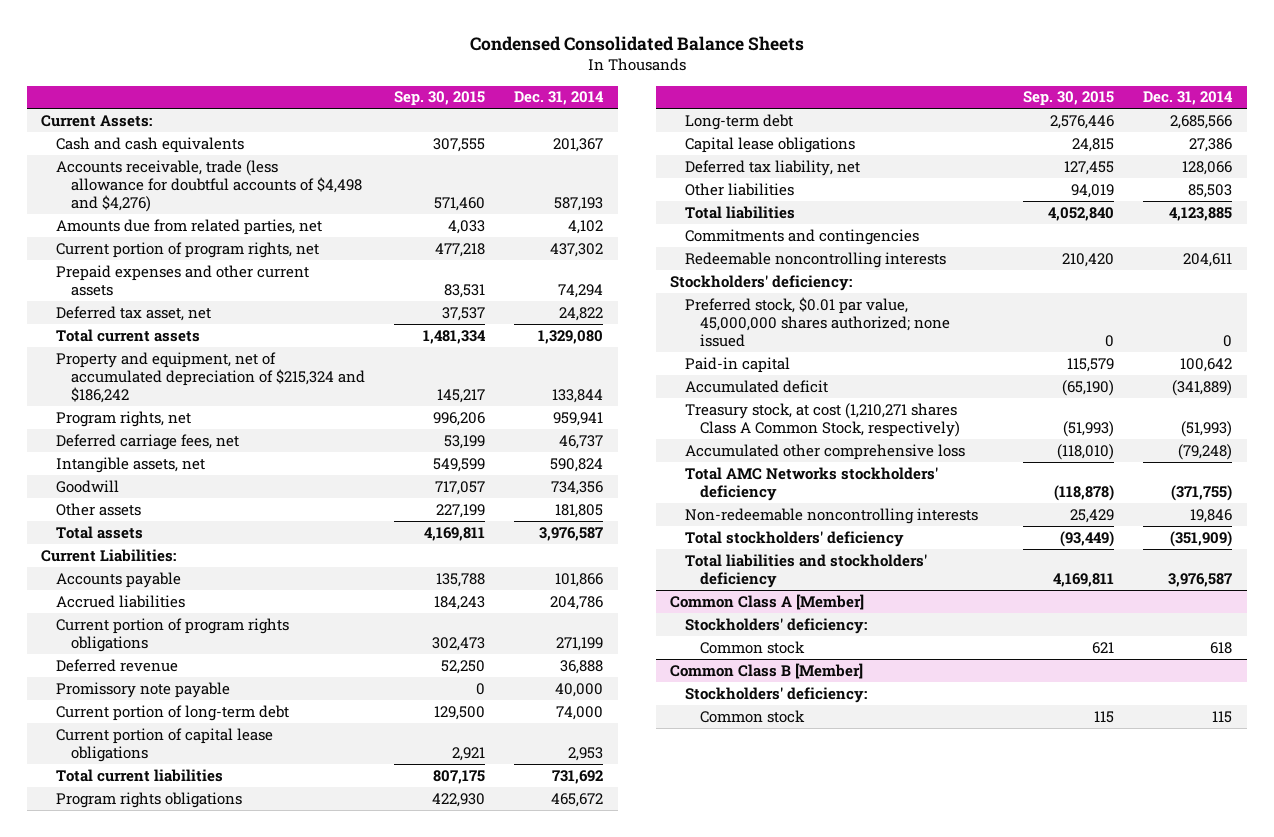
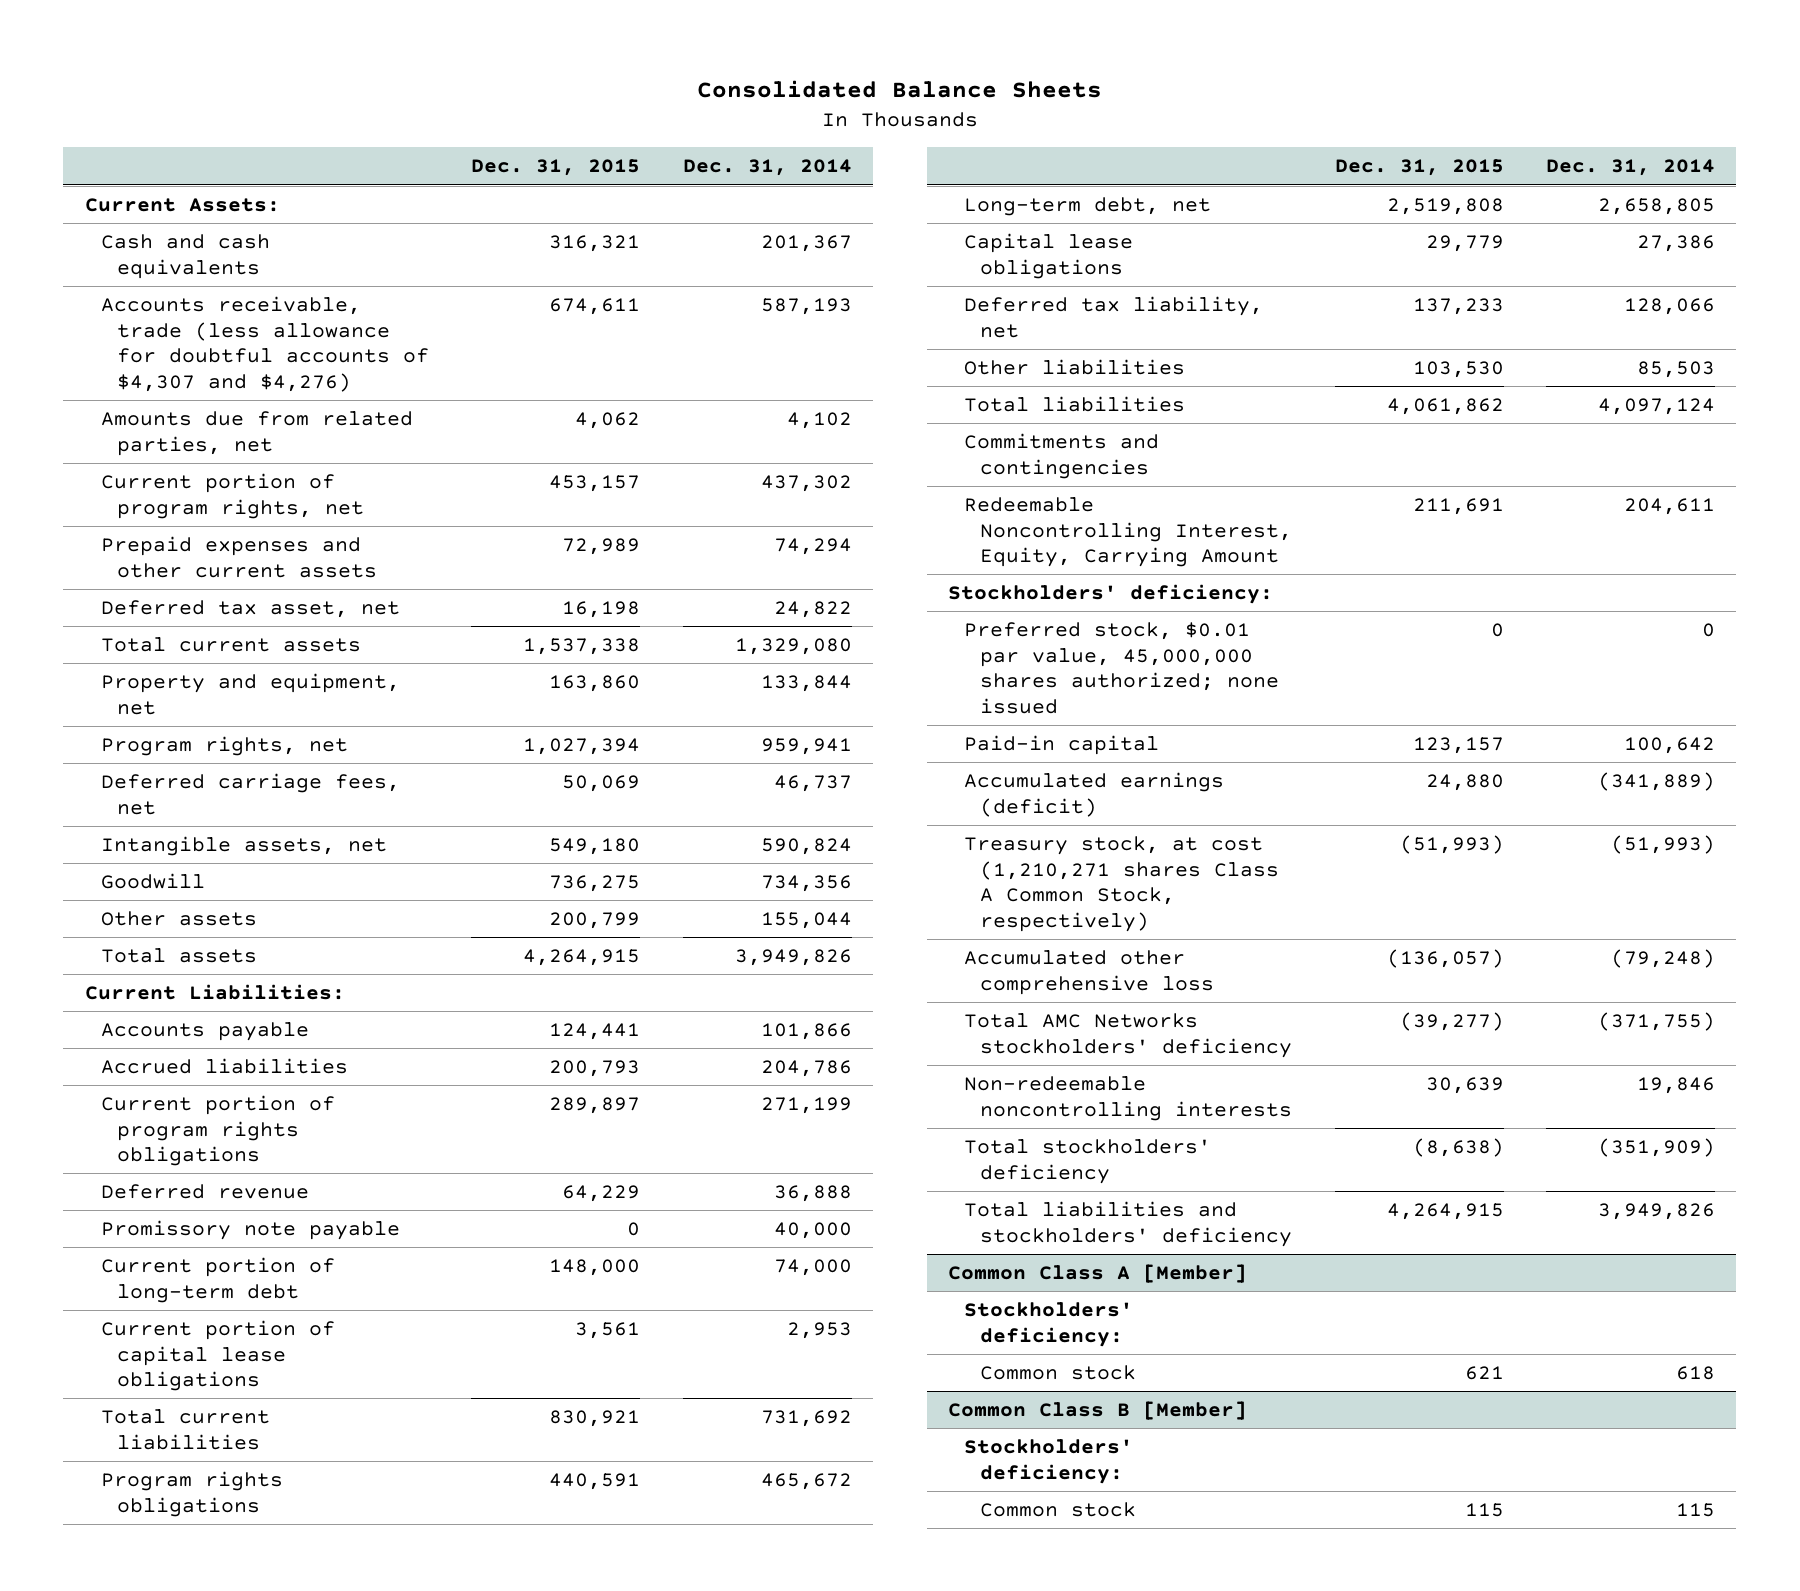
- Condensed Consolidated Balance Sheets
+ Consolidated Balance Sheets
- | Sep. 30, 2015 | Dec. 31, 2014
+ | Dec. 31, 2015 | Dec. 31, 2014
- Accounts receivable, trade (less allowance for doubtful accounts of $4,498 and $4,276) | 571,460 | 587,193
+ Accounts receivable, trade (less allowance for doubtful accounts of $4,307 and $4,276) | 674,611 | 587,193
- Property and equipment, net of accumulated depreciation of $215,324 and $186,242 | 145,217 | 133,844
+ Property and equipment, net | 163,860 | 133,844
- Other assets | 227,199 | 181,805
- Total assets | 4,169,811 | 3,976,587
+ Other assets | 200,799 | 155,044
+ Total assets | 4,264,915 | 3,949,826
- Long-term debt | 2,576,446 | 2,685,566
+ Long-term debt, net | 2,519,808 | 2,658,805
- Total liabilities | 4,052,840 | 4,123,885
+ Total liabilities | 4,061,862 | 4,097,124
- Redeemable noncontrolling interests | 210,420 | 204,611
+ Redeemable Noncontrolling Interest, Equity, Carrying Amount | 211,691 | 204,611
- Accumulated deficit | (65,190) | (341,889)
+ Accumulated earnings (deficit) | 24,880 | (341,889)
- Total liabilities and stockholders' deficiency | 4,169,811 | 3,976,587
+ Total liabilities and stockholders' deficiency | 4,264,915 | 3,949,826

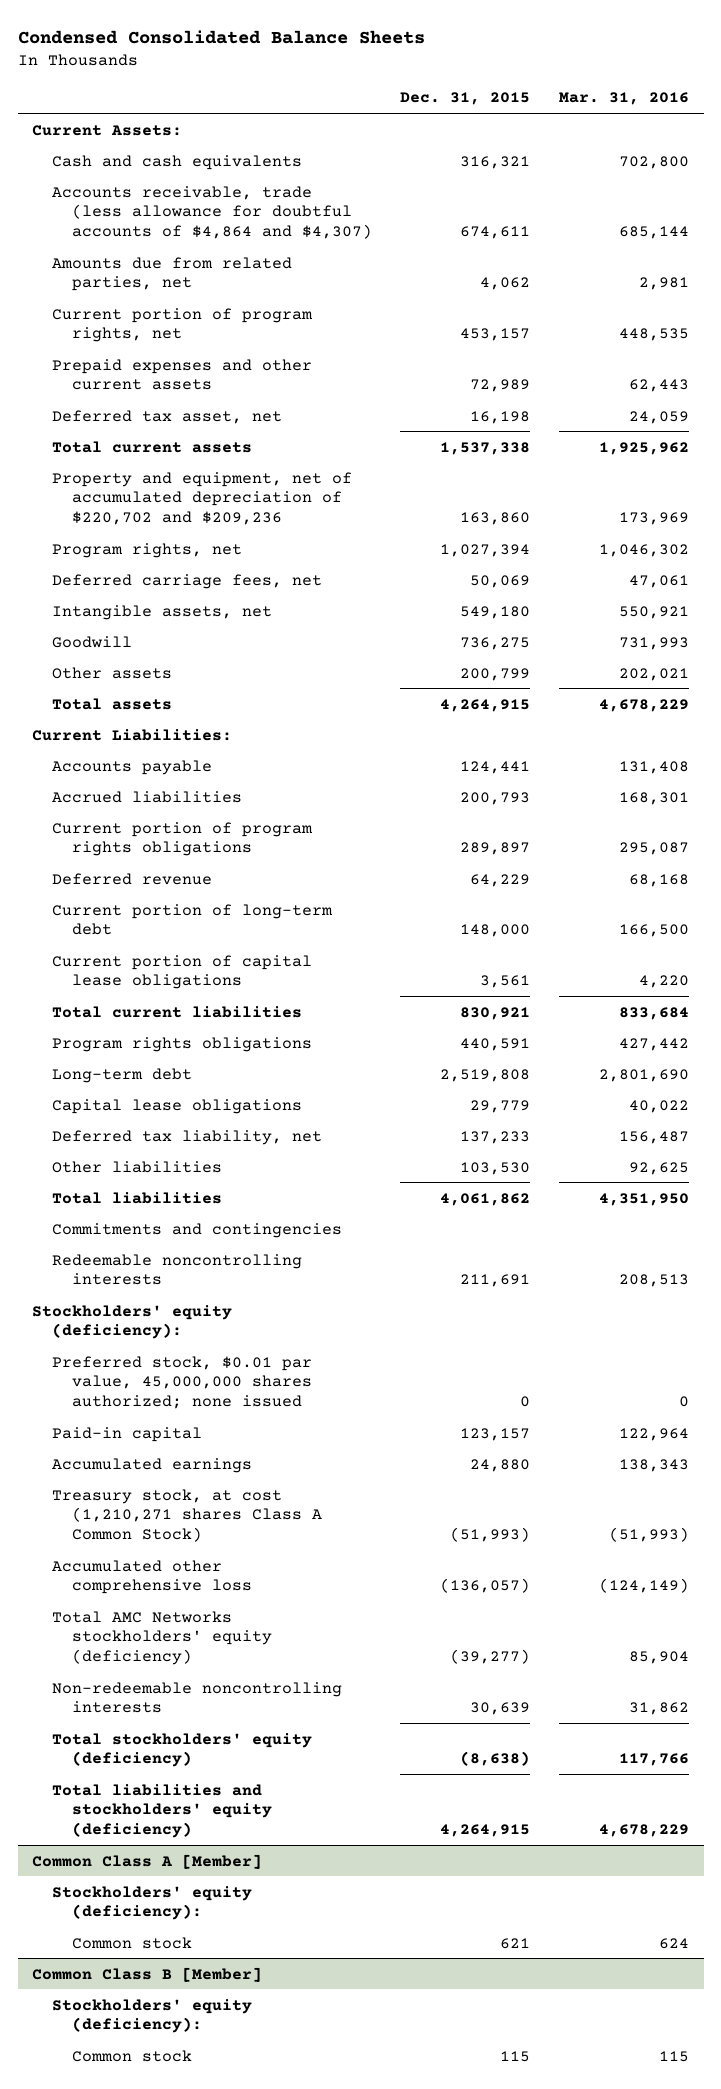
- Consolidated Balance Sheets
+ Condensed Consolidated Balance Sheets
- | Dec. 31, 2015 | Dec. 31, 2014
+ | Dec. 31, 2015 | Mar. 31, 2016
- Accounts receivable, trade (less allowance for doubtful accounts of $4,307 and $4,276) | 674,611 | 587,193
+ Accounts receivable, trade (less allowance for doubtful accounts of $4,864 and $4,307) | 674,611 | 685,144
- Property and equipment, net | 163,860 | 133,844
+ Property and equipment, net of accumulated depreciation of $220,702 and $209,236 | 163,860 | 173,969
- Promissory note payable | 0 | 40,000
- Long-term debt, net | 2,519,808 | 2,658,805
+ Long-term debt | 2,519,808 | 2,801,690
- Redeemable Noncontrolling Interest, Equity, Carrying Amount | 211,691 | 204,611
- Stockholders' deficiency:
+ Redeemable noncontrolling interests | 211,691 | 208,513
+ Stockholders' equity (deficiency):
- Accumulated earnings (deficit) | 24,880 | (341,889)
- Treasury stock, at cost (1,210,271 shares Class A Common Stock, respectively) | (51,993) | (51,993)
+ Accumulated earnings | 24,880 | 138,343
+ Treasury stock, at cost (1,210,271 shares Class A Common Stock) | (51,993) | (51,993)
- Total AMC Networks stockholders' deficiency | (39,277) | (371,755)
+ Total AMC Networks stockholders' equity (deficiency) | (39,277) | 85,904
- Total stockholders' deficiency | (8,638) | (351,909)
- Total liabilities and stockholders' deficiency | 4,264,915 | 3,949,826
+ Total stockholders' equity (deficiency) | (8,638) | 117,766
+ Total liabilities and stockholders' equity (deficiency) | 4,264,915 | 4,678,229
@ Common Class A [Member]
- Stockholders' deficiency:
+ Stockholders' equity (deficiency):
@ Common Class B [Member]
- Stockholders' deficiency:
+ Stockholders' equity (deficiency):

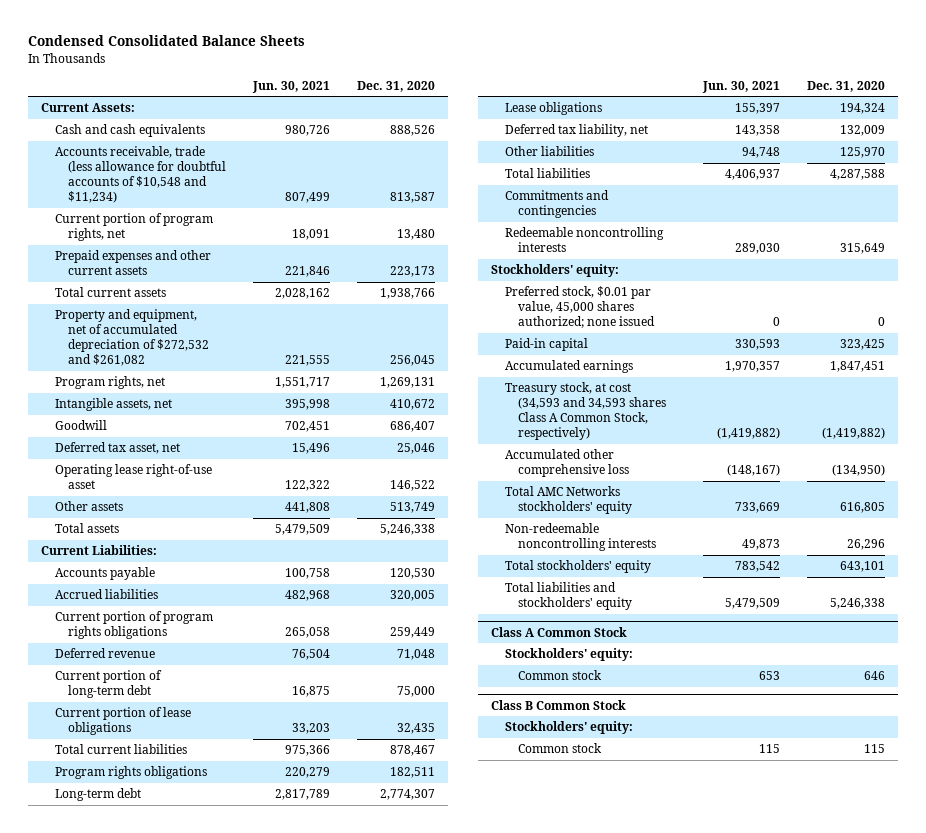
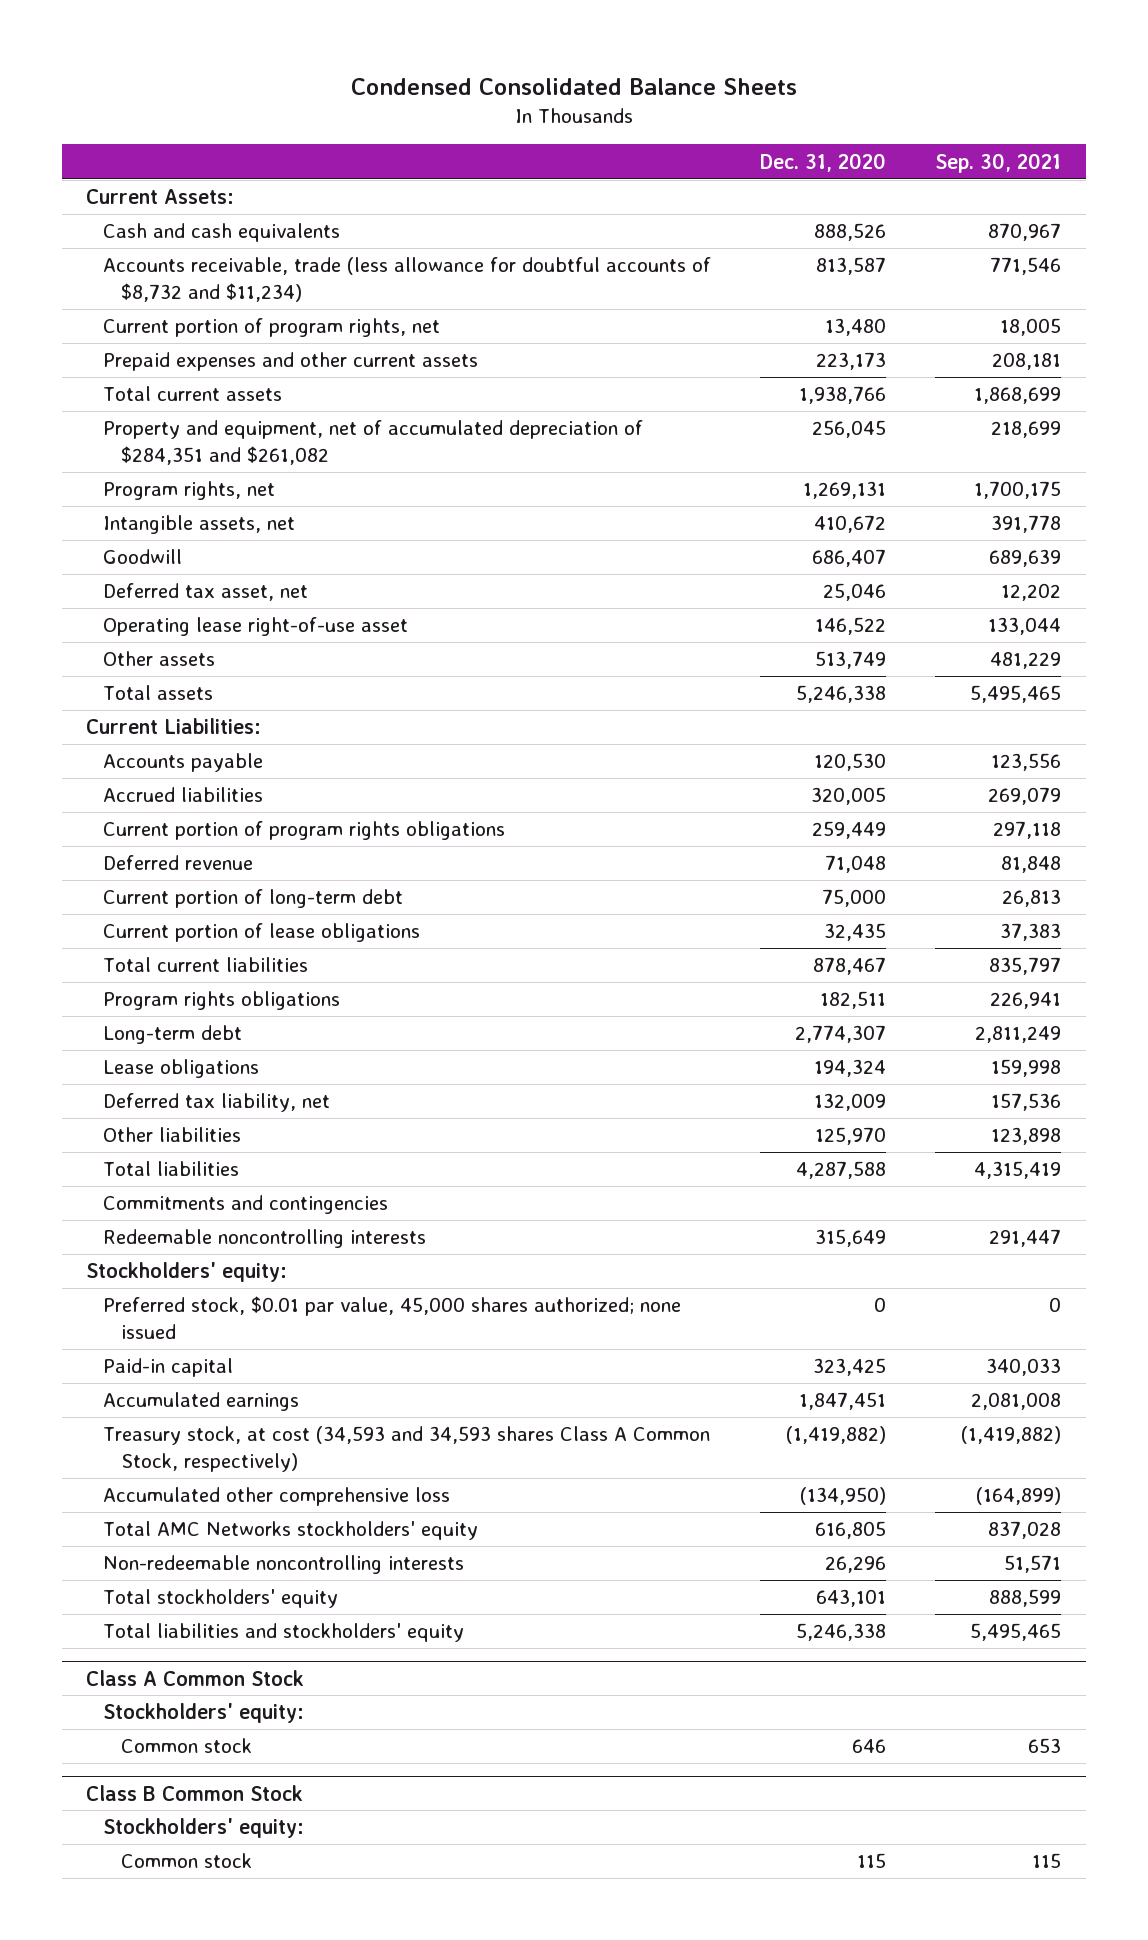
- | Jun. 30, 2021 | Dec. 31, 2020
+ | Dec. 31, 2020 | Sep. 30, 2021
- Accounts receivable, trade (less allowance for doubtful accounts of $10,548 and $11,234) | 807,499 | 813,587
+ Accounts receivable, trade (less allowance for doubtful accounts of $8,732 and $11,234) | 813,587 | 771,546
- Property and equipment, net of accumulated depreciation of $272,532 and $261,082 | 221,555 | 256,045
+ Property and equipment, net of accumulated depreciation of $284,351 and $261,082 | 256,045 | 218,699

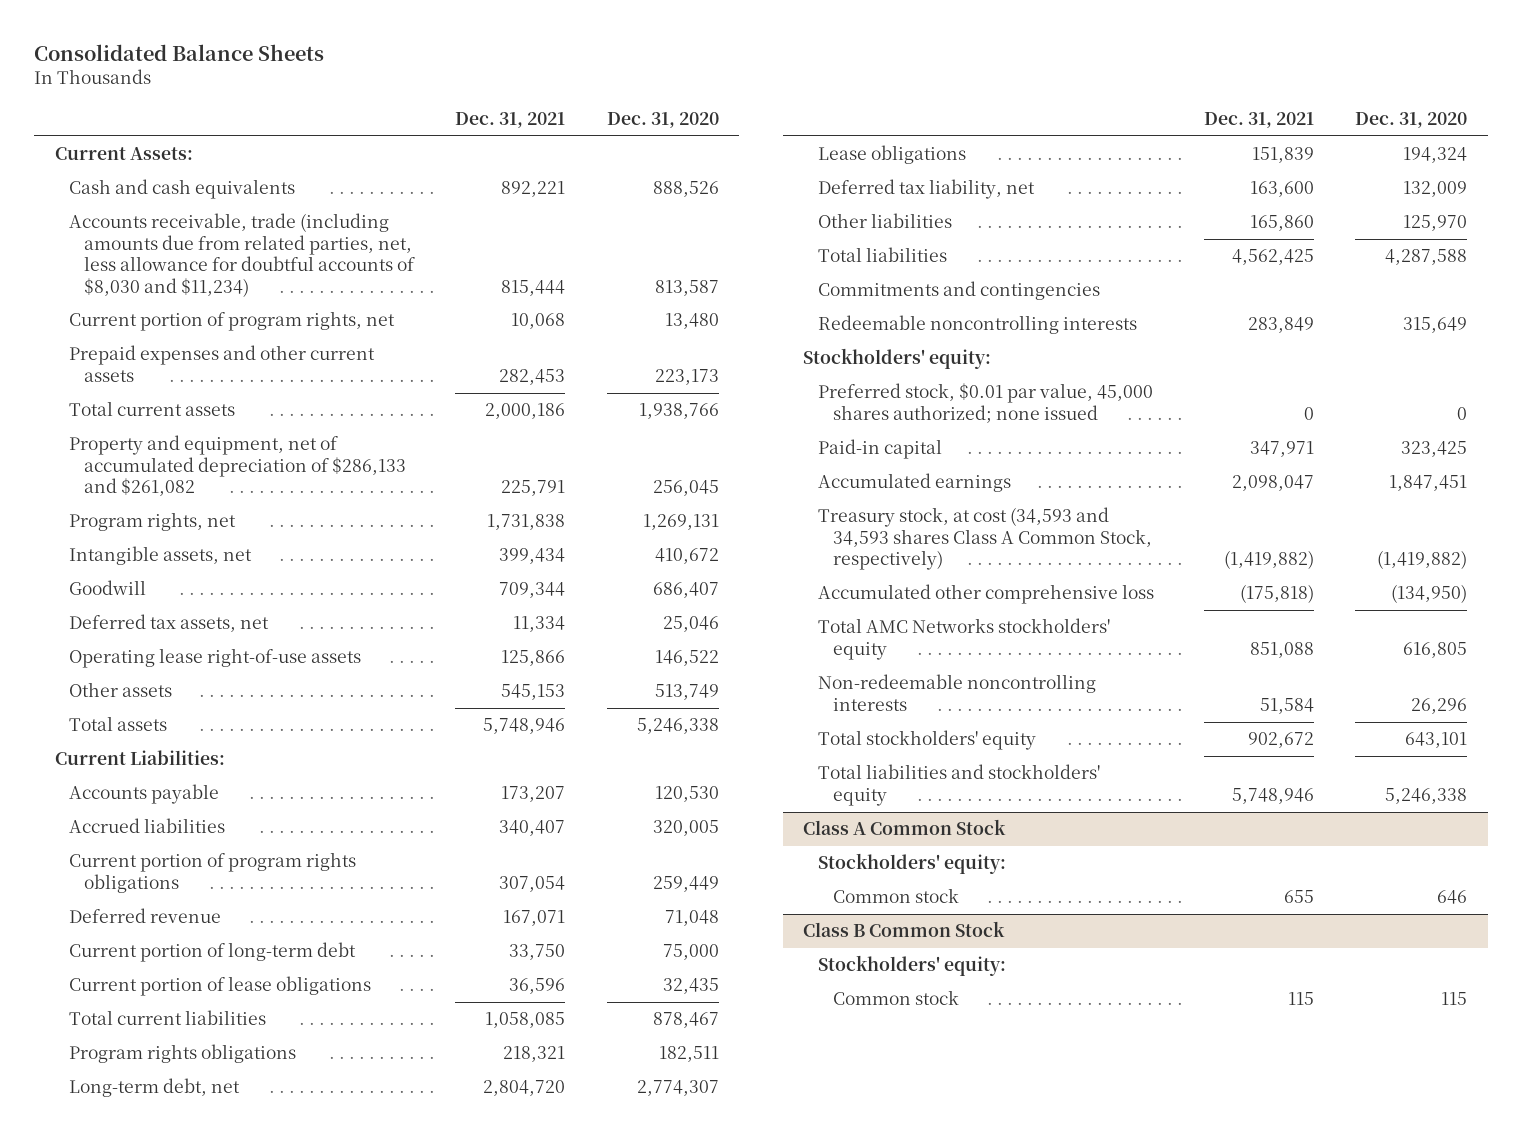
- Condensed Consolidated Balance Sheets
+ Consolidated Balance Sheets
- | Dec. 31, 2020 | Sep. 30, 2021
+ | Dec. 31, 2021 | Dec. 31, 2020
- Accounts receivable, trade (less allowance for doubtful accounts of $8,732 and $11,234) | 813,587 | 771,546
+ Accounts receivable, trade (including amounts due from related parties, net, less allowance for doubtful accounts of $8,030 and $11,234) | 815,444 | 813,587
- Property and equipment, net of accumulated depreciation of $284,351 and $261,082 | 256,045 | 218,699
+ Property and equipment, net of accumulated depreciation of $286,133 and $261,082 | 225,791 | 256,045
- Deferred tax asset, net | 25,046 | 12,202
- Operating lease right-of-use asset | 146,522 | 133,044
+ Deferred tax assets, net | 11,334 | 25,046
+ Operating lease right-of-use assets | 125,866 | 146,522
- Long-term debt | 2,774,307 | 2,811,249
+ Long-term debt, net | 2,804,720 | 2,774,307

